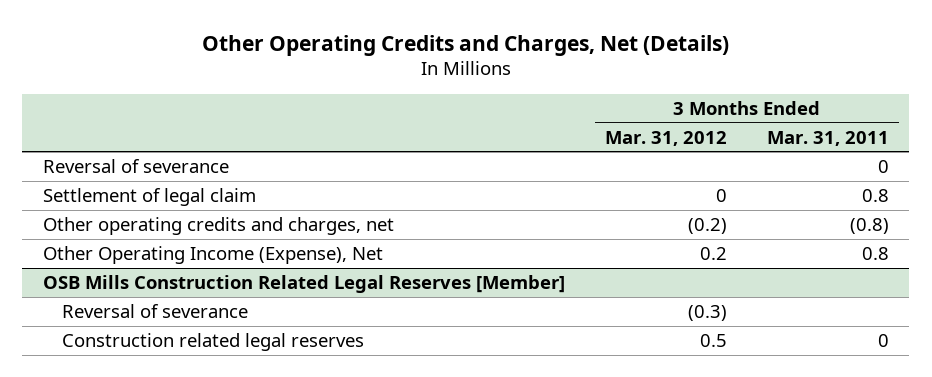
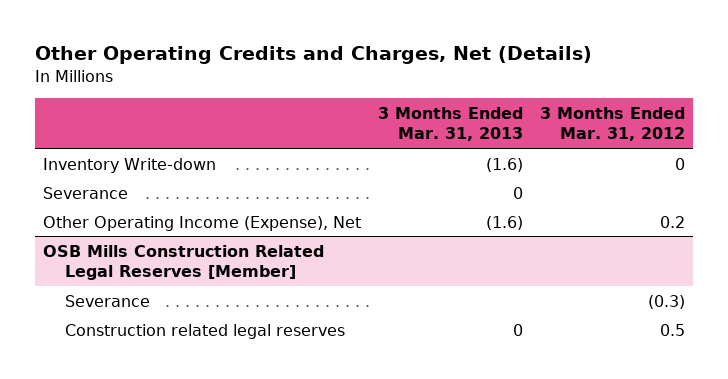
- | 3 Months Ended Mar. 31, 2012 | 3 Months Ended Mar. 31, 2011
+ | 3 Months Ended Mar. 31, 2013 | 3 Months Ended Mar. 31, 2012
- Reversal of severance | | 0
- Settlement of legal claim | 0 | 0.8
- Other operating credits and charges, net | (0.2) | (0.8)
+ Inventory Write-down | (1.6) | 0
+ Severance | 0 |
@ OSB Mills Construction Related Legal Reserves [Member]
- Reversal of severance | (0.3) |
+ Severance | | (0.3)

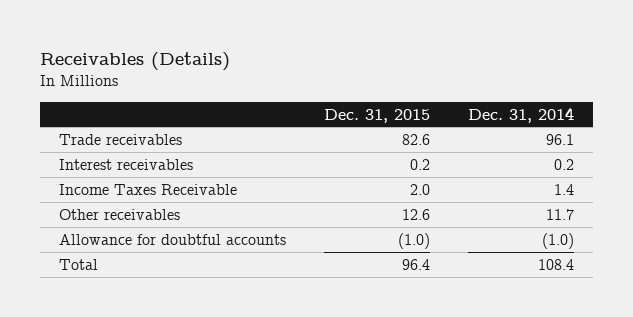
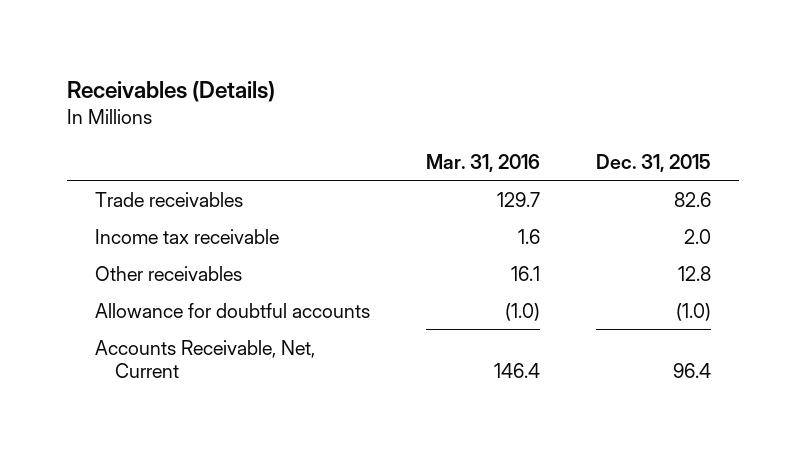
- | Dec. 31, 2015 | Dec. 31, 2014
+ | Mar. 31, 2016 | Dec. 31, 2015
- Interest receivables | 0.2 | 0.2
- Income Taxes Receivable | 2.0 | 1.4
- Other receivables | 12.6 | 11.7
+ Income tax receivable | 1.6 | 2.0
+ Other receivables | 16.1 | 12.8
- Total | 96.4 | 108.4
+ Accounts Receivable, Net, Current | 146.4 | 96.4

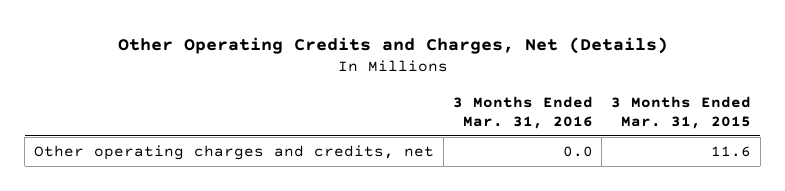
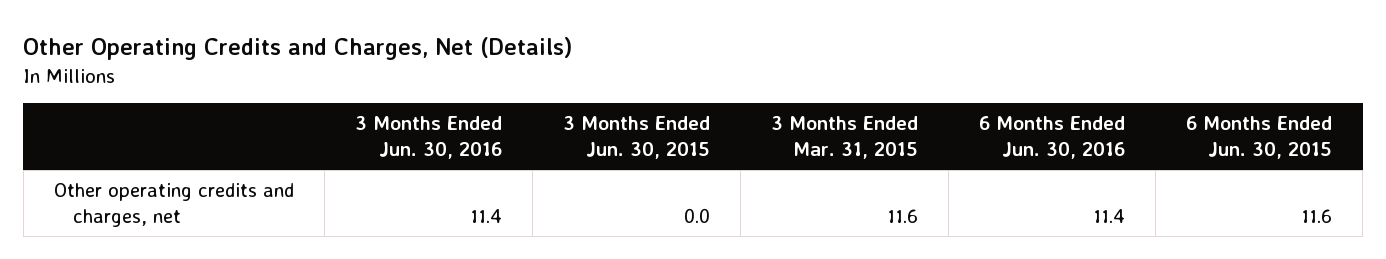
- | 3 Months Ended Mar. 31, 2016 | 3 Months Ended Mar. 31, 2015
+ | 3 Months Ended Jun. 30, 2016 | 3 Months Ended Jun. 30, 2015 | 3 Months Ended Mar. 31, 2015 | 6 Months Ended Jun. 30, 2016 | 6 Months Ended Jun. 30, 2015
- Other operating charges and credits, net | 0.0 | 11.6
+ Other operating credits and charges, net | 11.4 | 0.0 | 11.6 | 11.4 | 11.6

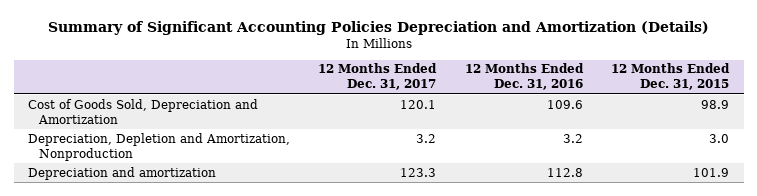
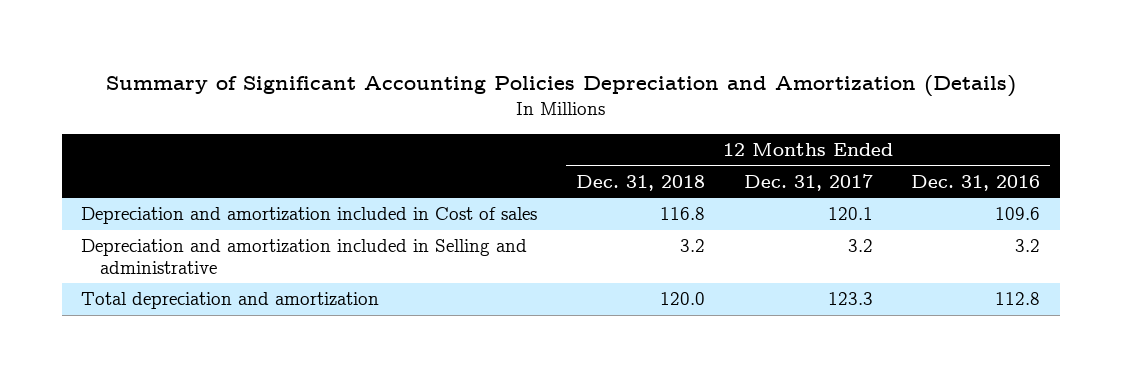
- | 12 Months Ended Dec. 31, 2017 | 12 Months Ended Dec. 31, 2016 | 12 Months Ended Dec. 31, 2015
+ | 12 Months Ended Dec. 31, 2018 | 12 Months Ended Dec. 31, 2017 | 12 Months Ended Dec. 31, 2016
- Cost of Goods Sold, Depreciation and Amortization | 120.1 | 109.6 | 98.9
- Depreciation, Depletion and Amortization, Nonproduction | 3.2 | 3.2 | 3.0
- Depreciation and amortization | 123.3 | 112.8 | 101.9
+ Depreciation and amortization included in Cost of sales | 116.8 | 120.1 | 109.6
+ Depreciation and amortization included in Selling and administrative | 3.2 | 3.2 | 3.2
+ Total depreciation and amortization | 120.0 | 123.3 | 112.8

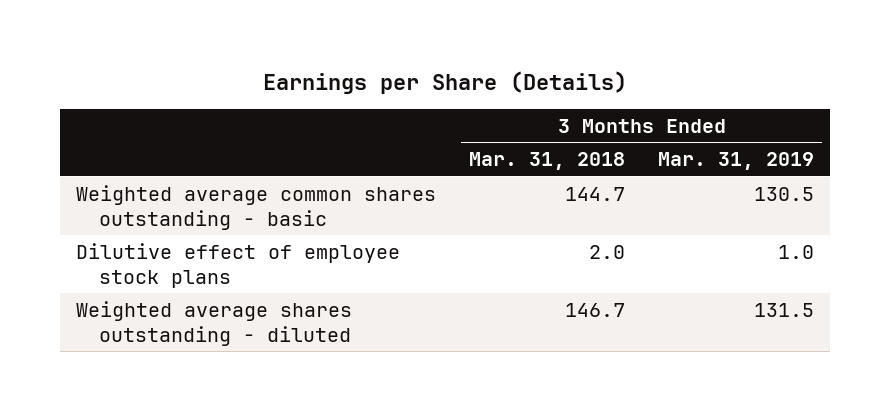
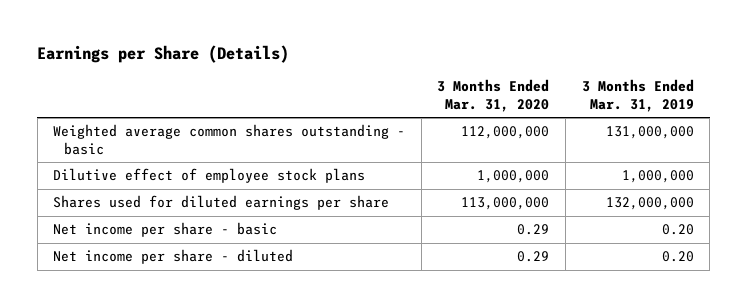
- | 3 Months Ended Mar. 31, 2018 | 3 Months Ended Mar. 31, 2019
+ | 3 Months Ended Mar. 31, 2020 | 3 Months Ended Mar. 31, 2019
- Weighted average common shares outstanding - basic | 144.7 | 130.5
- Dilutive effect of employee stock plans | 2.0 | 1.0
- Weighted average shares outstanding - diluted | 146.7 | 131.5
+ Weighted average common shares outstanding - basic | 112,000,000 | 131,000,000
+ Dilutive effect of employee stock plans | 1,000,000 | 1,000,000
+ Shares used for diluted earnings per share | 113,000,000 | 132,000,000
+ Net income per share - basic | 0.29 | 0.20
+ Net income per share - diluted | 0.29 | 0.20

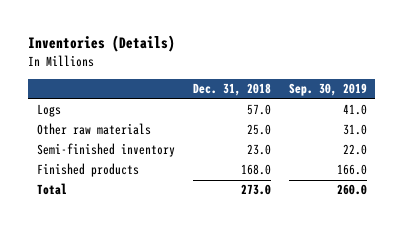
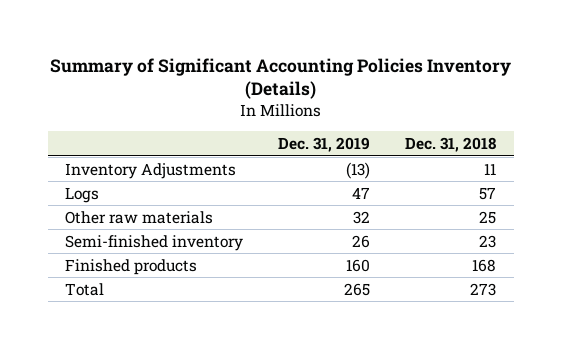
- Inventories (Details)
+ Summary of Significant Accounting Policies Inventory (Details)
- | Dec. 31, 2018 | Sep. 30, 2019
+ | Dec. 31, 2019 | Dec. 31, 2018
- Logs | 57.0 | 41.0
- Other raw materials | 25.0 | 31.0
- Semi-finished inventory | 23.0 | 22.0
- Finished products | 168.0 | 166.0
- Total | 273.0 | 260.0
+ Inventory Adjustments | (13) | 11
+ Logs | 47 | 57
+ Other raw materials | 32 | 25
+ Semi-finished inventory | 26 | 23
+ Finished products | 160 | 168
+ Total | 265 | 273

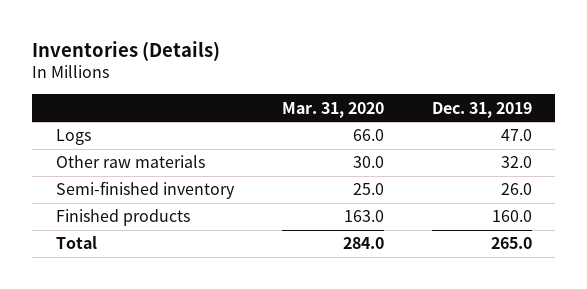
- Summary of Significant Accounting Policies Inventory (Details)
+ Inventories (Details)
- | Dec. 31, 2019 | Dec. 31, 2018
+ | Mar. 31, 2020 | Dec. 31, 2019
- Inventory Adjustments | (13) | 11
- Logs | 47 | 57
- Other raw materials | 32 | 25
- Semi-finished inventory | 26 | 23
- Finished products | 160 | 168
- Total | 265 | 273
+ Logs | 66.0 | 47.0
+ Other raw materials | 30.0 | 32.0
+ Semi-finished inventory | 25.0 | 26.0
+ Finished products | 163.0 | 160.0
+ Total | 284.0 | 265.0

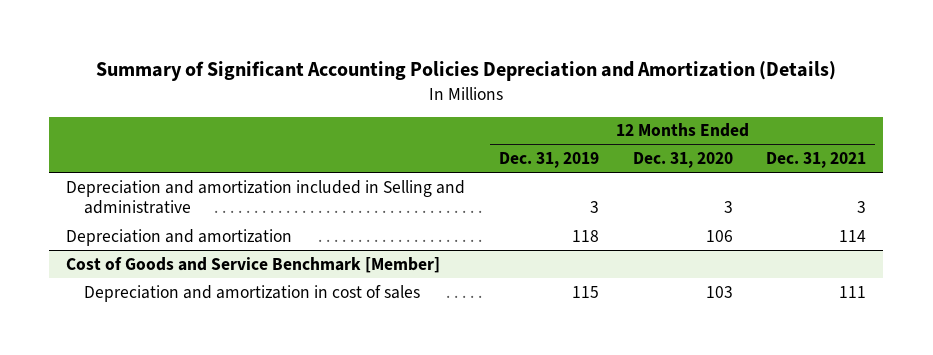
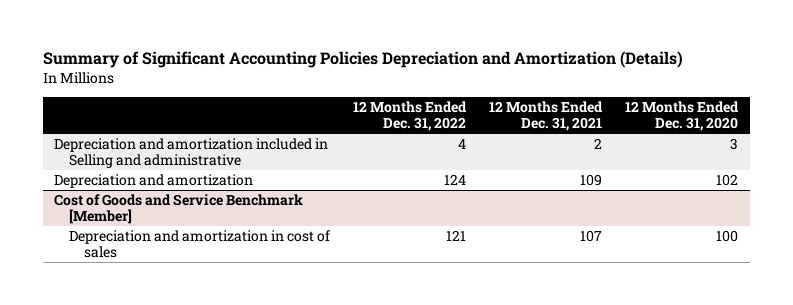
- | 12 Months Ended Dec. 31, 2019 | 12 Months Ended Dec. 31, 2020 | 12 Months Ended Dec. 31, 2021
+ | 12 Months Ended Dec. 31, 2022 | 12 Months Ended Dec. 31, 2021 | 12 Months Ended Dec. 31, 2020
- Depreciation and amortization included in Selling and administrative | 3 | 3 | 3
- Depreciation and amortization | 118 | 106 | 114
+ Depreciation and amortization included in Selling and administrative | 4 | 2 | 3
+ Depreciation and amortization | 124 | 109 | 102
@ Cost of Goods and Service Benchmark [Member]
- Depreciation and amortization in cost of sales | 115 | 103 | 111
+ Depreciation and amortization in cost of sales | 121 | 107 | 100

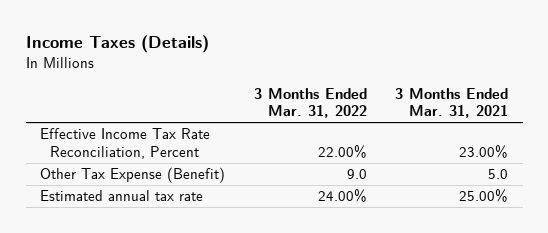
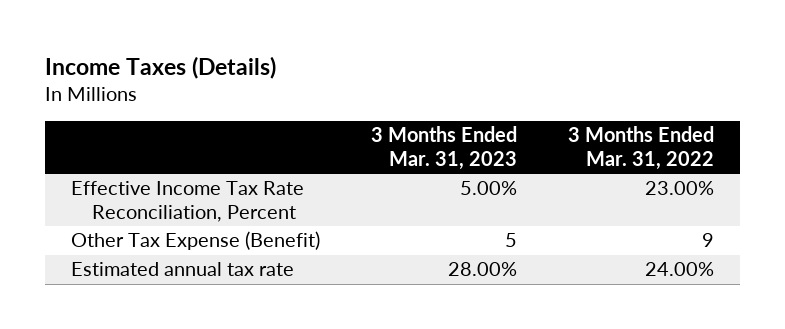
- | 3 Months Ended Mar. 31, 2022 | 3 Months Ended Mar. 31, 2021
+ | 3 Months Ended Mar. 31, 2023 | 3 Months Ended Mar. 31, 2022
- Effective Income Tax Rate Reconciliation, Percent | 22.00% | 23.00%
- Other Tax Expense (Benefit) | 9.0 | 5.0
+ Effective Income Tax Rate Reconciliation, Percent | 5.00% | 23.00%
+ Other Tax Expense (Benefit) | 5 | 9

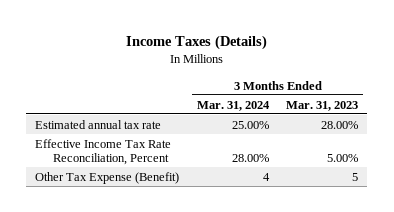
- | 3 Months Ended Mar. 31, 2023 | 3 Months Ended Mar. 31, 2022
+ | 3 Months Ended Mar. 31, 2024 | 3 Months Ended Mar. 31, 2023
moved up: Estimated annual tax rate | 25.00% | 28.00%

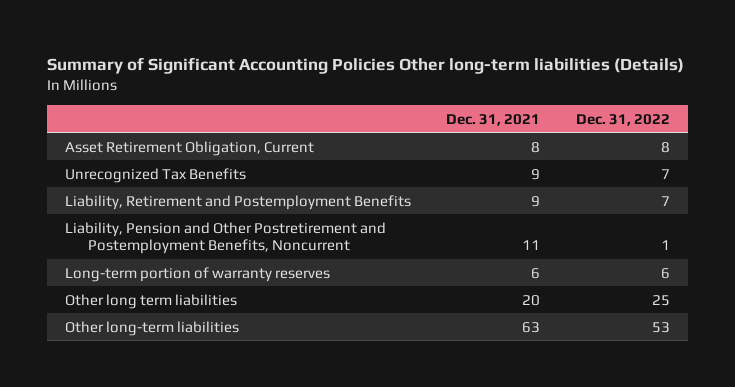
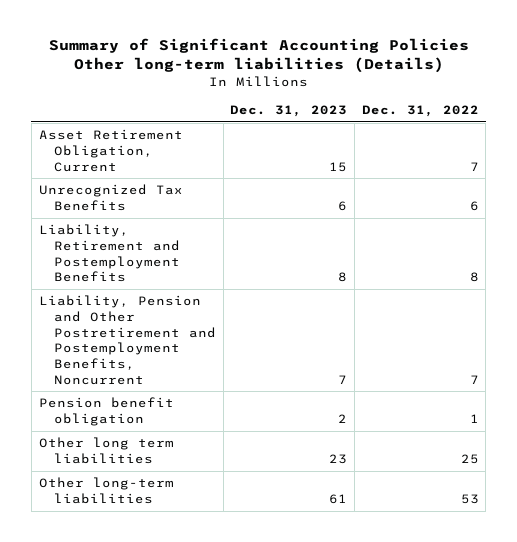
- | Dec. 31, 2021 | Dec. 31, 2022
+ | Dec. 31, 2023 | Dec. 31, 2022
- Asset Retirement Obligation, Current | 8 | 8
- Unrecognized Tax Benefits | 9 | 7
- Liability, Retirement and Postemployment Benefits | 9 | 7
- Liability, Pension and Other Postretirement and Postemployment Benefits, Noncurrent | 11 | 1
- Long-term portion of warranty reserves | 6 | 6
+ Asset Retirement Obligation, Current | 15 | 7
+ Unrecognized Tax Benefits | 6 | 6
+ Liability, Retirement and Postemployment Benefits | 8 | 8
+ Liability, Pension and Other Postretirement and Postemployment Benefits, Noncurrent | 7 | 7
+ Pension benefit obligation | 2 | 1

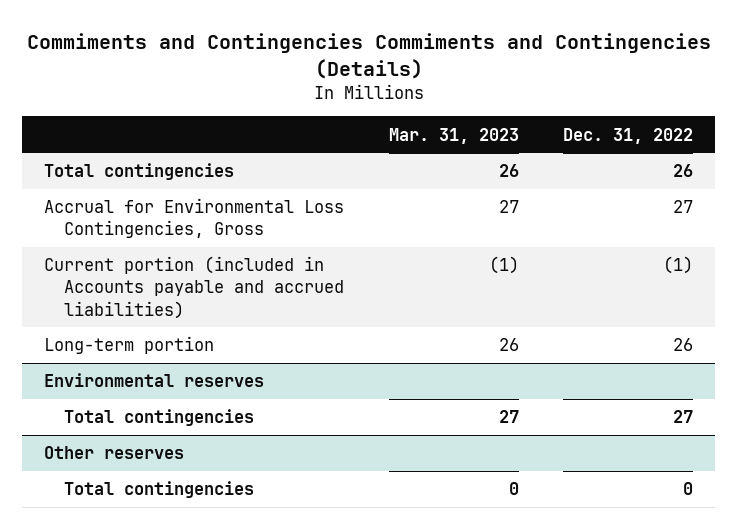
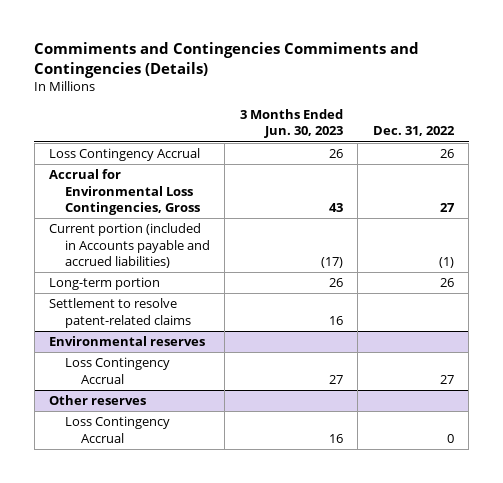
- | Mar. 31, 2023 | Dec. 31, 2022
+ | 3 Months Ended Jun. 30, 2023 | Dec. 31, 2022
- Total contingencies | 26 | 26
+ Loss Contingency Accrual | 26 | 26
+ Settlement to resolve patent-related claims | 16 |
@ Environmental reserves
- Total contingencies | 27 | 27
+ Loss Contingency Accrual | 27 | 27
@ Other reserves
- Total contingencies | 0 | 0
+ Loss Contingency Accrual | 16 | 0

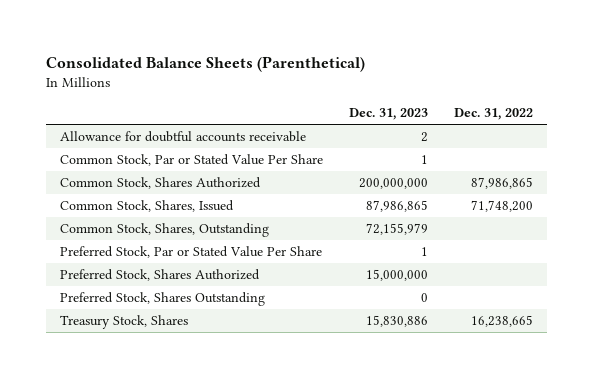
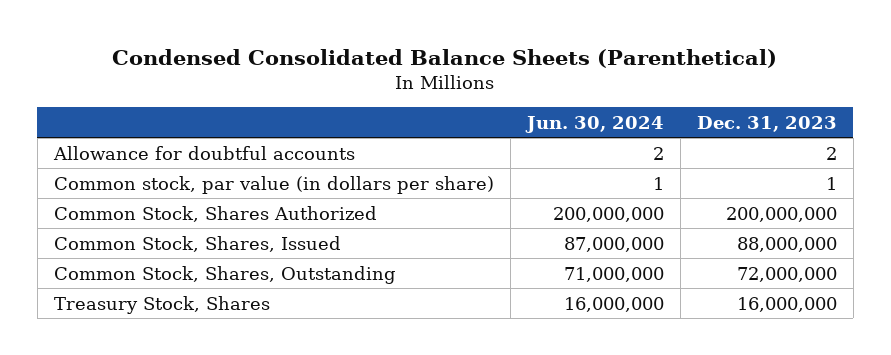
- Consolidated Balance Sheets (Parenthetical)
+ Condensed Consolidated Balance Sheets (Parenthetical)
- | Dec. 31, 2023 | Dec. 31, 2022
+ | Jun. 30, 2024 | Dec. 31, 2023
- Allowance for doubtful accounts receivable | 2 |
- Common Stock, Par or Stated Value Per Share | 1 |
+ Allowance for doubtful accounts | 2 | 2
+ Common stock, par value (in dollars per share) | 1 | 1
- Common Stock, Shares, Issued | 87,986,865 | 71,748,200
- Common Stock, Shares, Outstanding | 72,155,979 |
- Preferred Stock, Par or Stated Value Per Share | 1 |
- Preferred Stock, Shares Authorized | 15,000,000 |
- Preferred Stock, Shares Outstanding | 0 |
- Treasury Stock, Shares | 15,830,886 | 16,238,665
+ Common Stock, Shares, Issued | 87,000,000 | 88,000,000
+ Common Stock, Shares, Outstanding | 71,000,000 | 72,000,000
+ Treasury Stock, Shares | 16,000,000 | 16,000,000

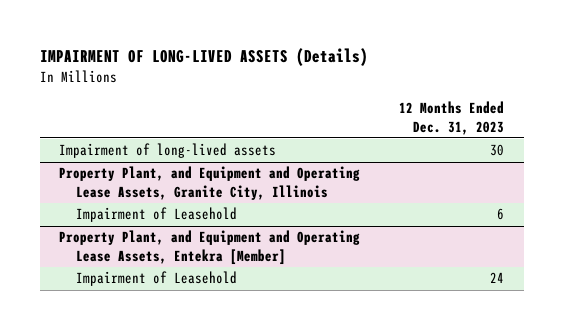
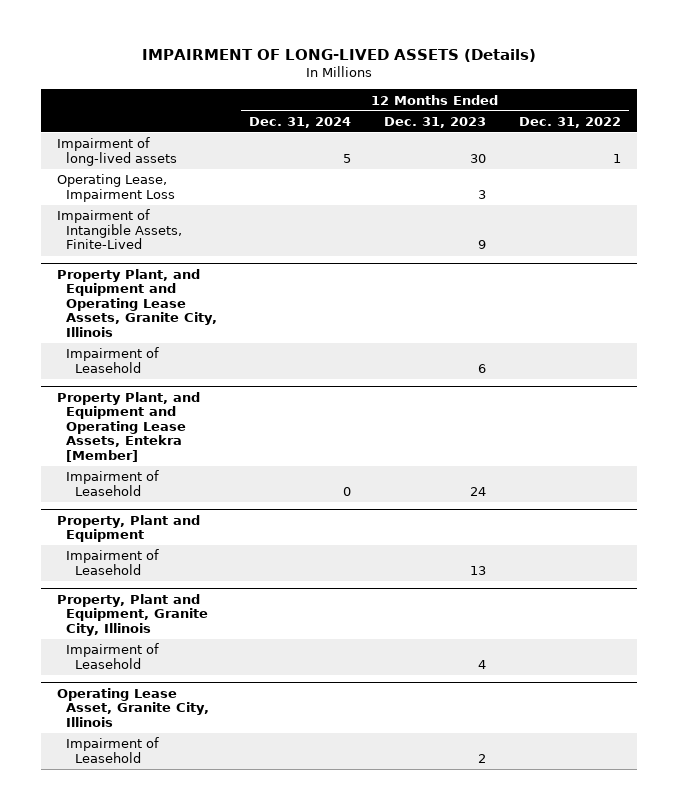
- | 12 Months Ended Dec. 31, 2023
+ | 12 Months Ended Dec. 31, 2024 | 12 Months Ended Dec. 31, 2023 | 12 Months Ended Dec. 31, 2022
+ Operating Lease, Impairment Loss | | 3 |
+ Impairment of Intangible Assets, Finite-Lived | | 9 |
+ Property, Plant and Equipment
+ Impairment of Leasehold | | 13 |
+ Property, Plant and Equipment, Granite City, Illinois
+ Impairment of Leasehold | | 4 |
+ Operating Lease Asset, Granite City, Illinois
+ Impairment of Leasehold | | 2 |

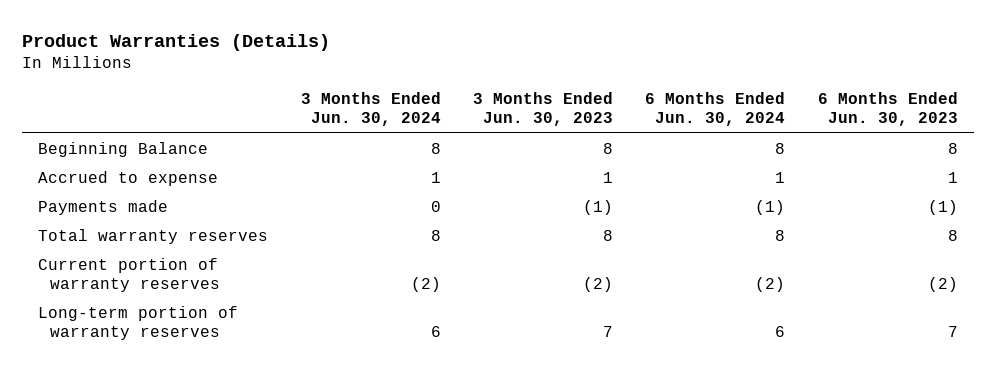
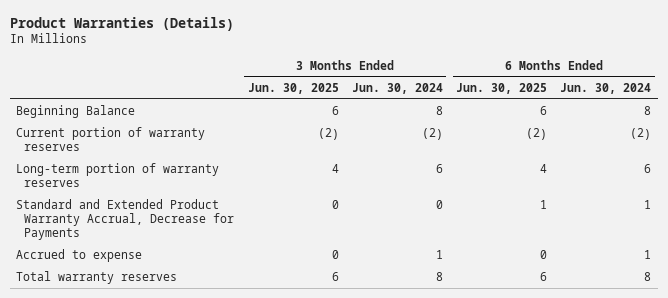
- | 3 Months Ended Jun. 30, 2024 | 3 Months Ended Jun. 30, 2023 | 6 Months Ended Jun. 30, 2024 | 6 Months Ended Jun. 30, 2023
+ | 3 Months Ended Jun. 30, 2025 | 3 Months Ended Jun. 30, 2024 | 6 Months Ended Jun. 30, 2025 | 6 Months Ended Jun. 30, 2024
- Payments made | 0 | (1) | (1) | (1)
+ Standard and Extended Product Warranty Accrual, Decrease for Payments | 0 | 0 | 1 | 1
moved down: Accrued to expense | 0 | 1 | 0 | 1
moved down: Total warranty reserves | 6 | 8 | 6 | 8

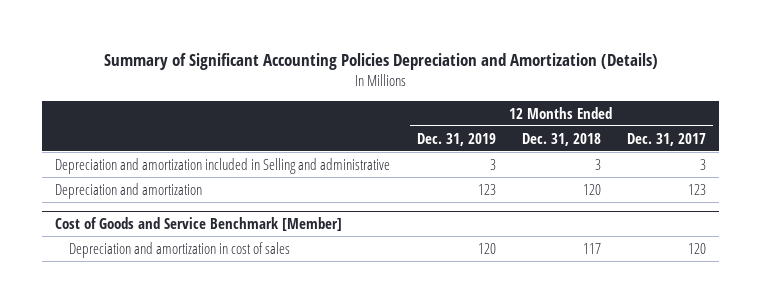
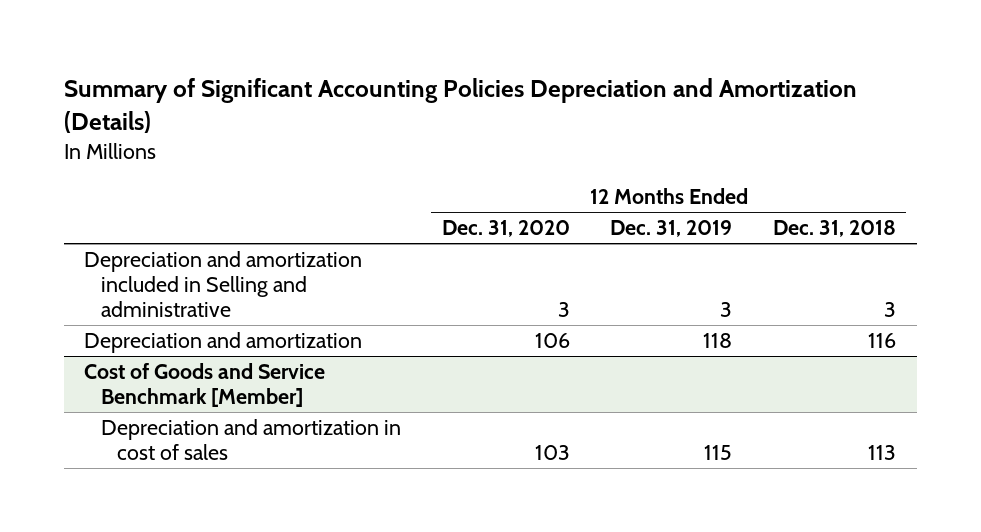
- | 12 Months Ended Dec. 31, 2019 | 12 Months Ended Dec. 31, 2018 | 12 Months Ended Dec. 31, 2017
+ | 12 Months Ended Dec. 31, 2020 | 12 Months Ended Dec. 31, 2019 | 12 Months Ended Dec. 31, 2018
- Depreciation and amortization | 123 | 120 | 123
+ Depreciation and amortization | 106 | 118 | 116
@ Cost of Goods and Service Benchmark [Member]
- Depreciation and amortization in cost of sales | 120 | 117 | 120
+ Depreciation and amortization in cost of sales | 103 | 115 | 113

